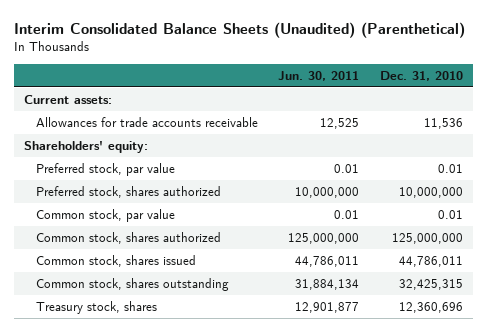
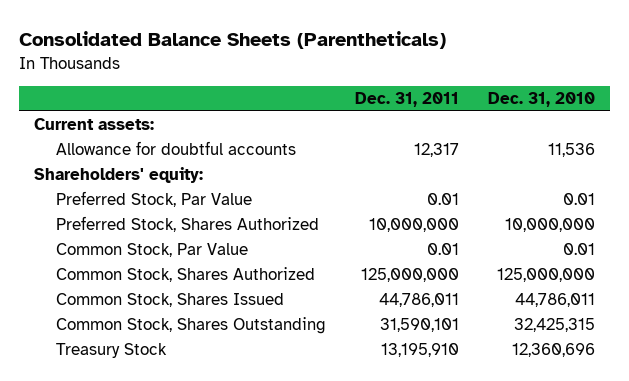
- Interim Consolidated Balance Sheets (Unaudited) (Parenthetical)
+ Consolidated Balance Sheets (Parentheticals)
- | Jun. 30, 2011 | Dec. 31, 2010
+ | Dec. 31, 2011 | Dec. 31, 2010
- Allowances for trade accounts receivable | 12,525 | 11,536
+ Allowance for doubtful accounts | 12,317 | 11,536
- Preferred stock, par value | 0.01 | 0.01
- Preferred stock, shares authorized | 10,000,000 | 10,000,000
- Common stock, par value | 0.01 | 0.01
- Common stock, shares authorized | 125,000,000 | 125,000,000
- Common stock, shares issued | 44,786,011 | 44,786,011
- Common stock, shares outstanding | 31,884,134 | 32,425,315
- Treasury stock, shares | 12,901,877 | 12,360,696
+ Preferred Stock, Par Value | 0.01 | 0.01
+ Preferred Stock, Shares Authorized | 10,000,000 | 10,000,000
+ Common Stock, Par Value | 0.01 | 0.01
+ Common Stock, Shares Authorized | 125,000,000 | 125,000,000
+ Common Stock, Shares Issued | 44,786,011 | 44,786,011
+ Common Stock, Shares Outstanding | 31,590,101 | 32,425,315
+ Treasury Stock | 13,195,910 | 12,360,696

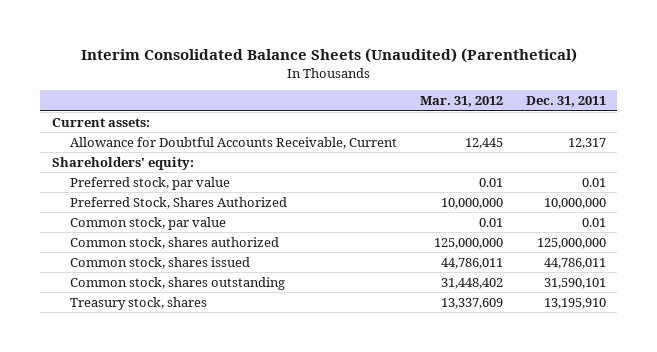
- Consolidated Balance Sheets (Parentheticals)
+ Interim Consolidated Balance Sheets (Unaudited) (Parenthetical)
- | Dec. 31, 2011 | Dec. 31, 2010
+ | Mar. 31, 2012 | Dec. 31, 2011
- Allowance for doubtful accounts | 12,317 | 11,536
+ Allowance for Doubtful Accounts Receivable, Current | 12,445 | 12,317
- Preferred Stock, Par Value | 0.01 | 0.01
+ Preferred stock, par value | 0.01 | 0.01
- Common Stock, Par Value | 0.01 | 0.01
- Common Stock, Shares Authorized | 125,000,000 | 125,000,000
- Common Stock, Shares Issued | 44,786,011 | 44,786,011
- Common Stock, Shares Outstanding | 31,590,101 | 32,425,315
- Treasury Stock | 13,195,910 | 12,360,696
+ Common stock, par value | 0.01 | 0.01
+ Common stock, shares authorized | 125,000,000 | 125,000,000
+ Common stock, shares issued | 44,786,011 | 44,786,011
+ Common stock, shares outstanding | 31,448,402 | 31,590,101
+ Treasury stock, shares | 13,337,609 | 13,195,910

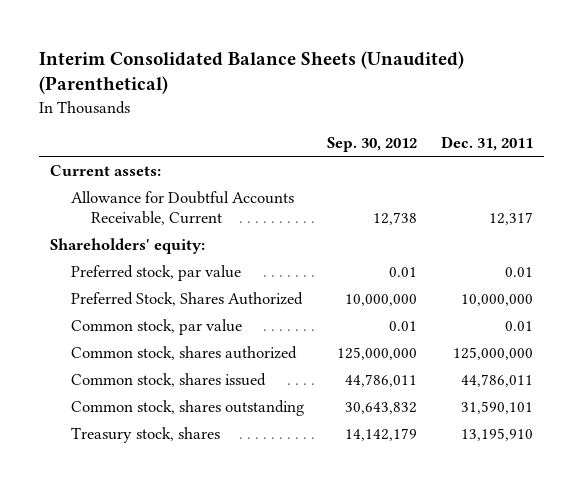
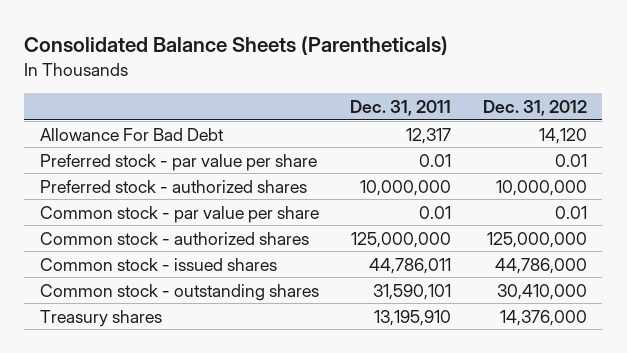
- Interim Consolidated Balance Sheets (Unaudited) (Parenthetical)
+ Consolidated Balance Sheets (Parentheticals)
- | Sep. 30, 2012 | Dec. 31, 2011
+ | Dec. 31, 2011 | Dec. 31, 2012
- Current assets:
- Allowance for Doubtful Accounts Receivable, Current | 12,738 | 12,317
- Shareholders' equity:
- Preferred stock, par value | 0.01 | 0.01
- Preferred Stock, Shares Authorized | 10,000,000 | 10,000,000
- Common stock, par value | 0.01 | 0.01
- Common stock, shares authorized | 125,000,000 | 125,000,000
- Common stock, shares issued | 44,786,011 | 44,786,011
- Common stock, shares outstanding | 30,643,832 | 31,590,101
- Treasury stock, shares | 14,142,179 | 13,195,910
+ Allowance For Bad Debt | 12,317 | 14,120
+ Preferred stock - par value per share | 0.01 | 0.01
+ Preferred stock - authorized shares | 10,000,000 | 10,000,000
+ Common stock - par value per share | 0.01 | 0.01
+ Common stock - authorized shares | 125,000,000 | 125,000,000
+ Common stock - issued shares | 44,786,011 | 44,786,000
+ Common stock - outstanding shares | 31,590,101 | 30,410,000
+ Treasury shares | 13,195,910 | 14,376,000

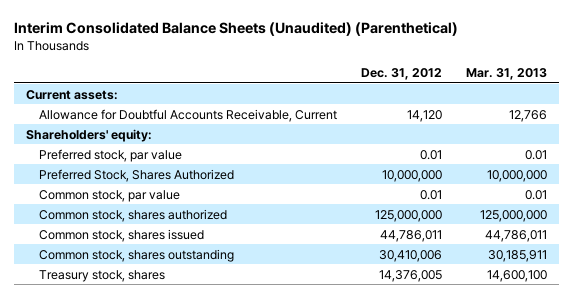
- Consolidated Balance Sheets (Parentheticals)
+ Interim Consolidated Balance Sheets (Unaudited) (Parenthetical)
- | Dec. 31, 2011 | Dec. 31, 2012
+ | Dec. 31, 2012 | Mar. 31, 2013
- Allowance For Bad Debt | 12,317 | 14,120
- Preferred stock - par value per share | 0.01 | 0.01
- Preferred stock - authorized shares | 10,000,000 | 10,000,000
- Common stock - par value per share | 0.01 | 0.01
- Common stock - authorized shares | 125,000,000 | 125,000,000
- Common stock - issued shares | 44,786,011 | 44,786,000
- Common stock - outstanding shares | 31,590,101 | 30,410,000
- Treasury shares | 13,195,910 | 14,376,000
+ Current assets:
+ Allowance for Doubtful Accounts Receivable, Current | 14,120 | 12,766
+ Shareholders' equity:
+ Preferred stock, par value | 0.01 | 0.01
+ Preferred Stock, Shares Authorized | 10,000,000 | 10,000,000
+ Common stock, par value | 0.01 | 0.01
+ Common stock, shares authorized | 125,000,000 | 125,000,000
+ Common stock, shares issued | 44,786,011 | 44,786,011
+ Common stock, shares outstanding | 30,410,006 | 30,185,911
+ Treasury stock, shares | 14,376,005 | 14,600,100

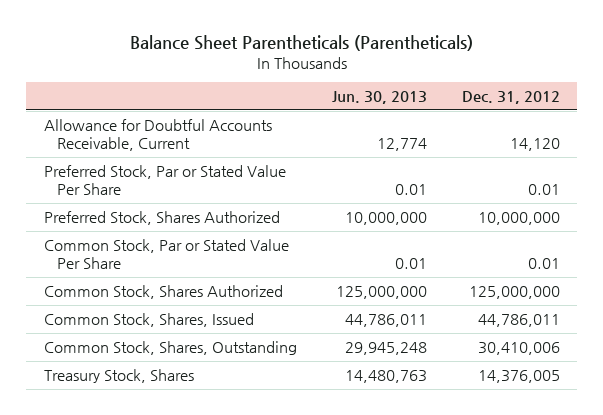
- Interim Consolidated Balance Sheets (Unaudited) (Parenthetical)
+ Balance Sheet Parentheticals (Parentheticals)
- | Dec. 31, 2012 | Mar. 31, 2013
+ | Jun. 30, 2013 | Dec. 31, 2012
- Current assets:
- Shareholders' equity:
- Preferred stock, par value | 0.01 | 0.01
+ Preferred Stock, Par or Stated Value Per Share | 0.01 | 0.01
- Common stock, par value | 0.01 | 0.01
- Common stock, shares authorized | 125,000,000 | 125,000,000
- Common stock, shares issued | 44,786,011 | 44,786,011
- Common stock, shares outstanding | 30,410,006 | 30,185,911
- Treasury stock, shares | 14,376,005 | 14,600,100
+ Common Stock, Par or Stated Value Per Share | 0.01 | 0.01
+ Common Stock, Shares Authorized | 125,000,000 | 125,000,000
+ Common Stock, Shares, Issued | 44,786,011 | 44,786,011
+ Common Stock, Shares, Outstanding | 29,945,248 | 30,410,006
+ Treasury Stock, Shares | 14,480,763 | 14,376,005

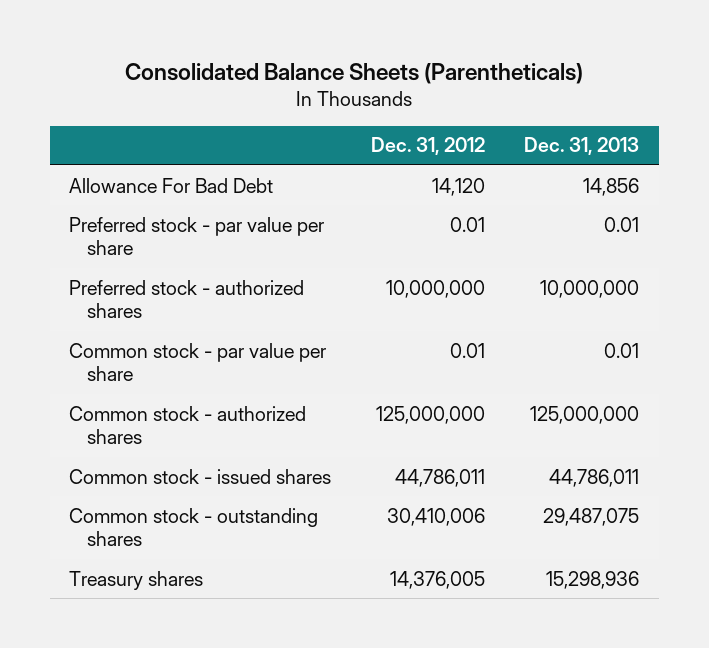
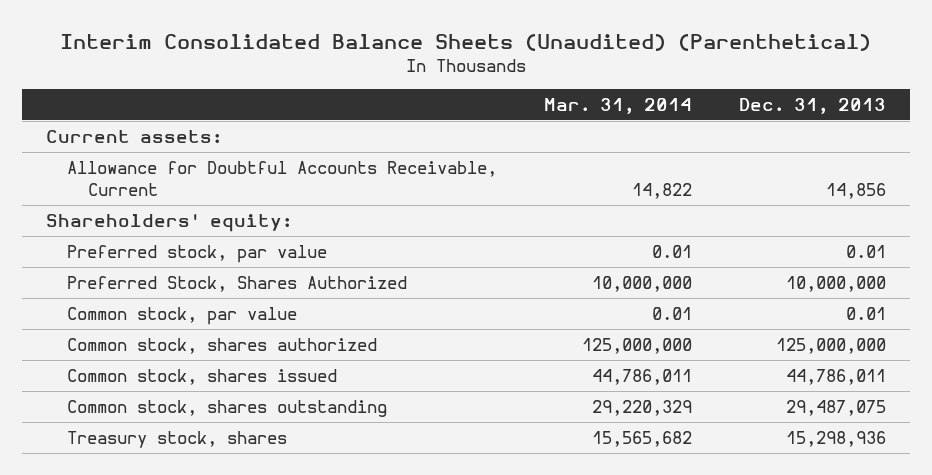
- Consolidated Balance Sheets (Parentheticals)
+ Interim Consolidated Balance Sheets (Unaudited) (Parenthetical)
- | Dec. 31, 2012 | Dec. 31, 2013
+ | Mar. 31, 2014 | Dec. 31, 2013
- Allowance For Bad Debt | 14,120 | 14,856
- Preferred stock - par value per share | 0.01 | 0.01
- Preferred stock - authorized shares | 10,000,000 | 10,000,000
- Common stock - par value per share | 0.01 | 0.01
- Common stock - authorized shares | 125,000,000 | 125,000,000
- Common stock - issued shares | 44,786,011 | 44,786,011
- Common stock - outstanding shares | 30,410,006 | 29,487,075
- Treasury shares | 14,376,005 | 15,298,936
+ Current assets:
+ Allowance for Doubtful Accounts Receivable, Current | 14,822 | 14,856
+ Shareholders' equity:
+ Preferred stock, par value | 0.01 | 0.01
+ Preferred Stock, Shares Authorized | 10,000,000 | 10,000,000
+ Common stock, par value | 0.01 | 0.01
+ Common stock, shares authorized | 125,000,000 | 125,000,000
+ Common stock, shares issued | 44,786,011 | 44,786,011
+ Common stock, shares outstanding | 29,220,329 | 29,487,075
+ Treasury stock, shares | 15,565,682 | 15,298,936

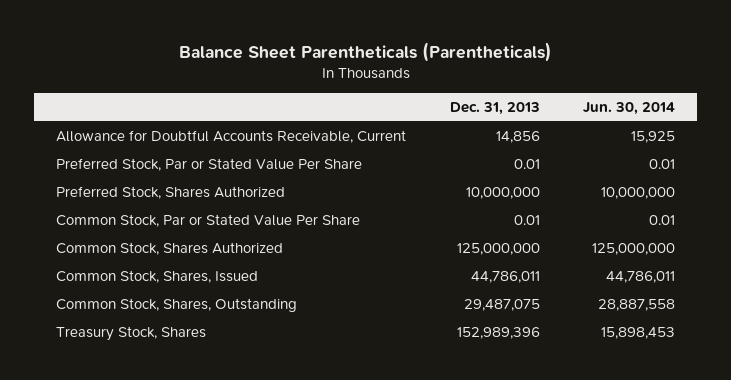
- Interim Consolidated Balance Sheets (Unaudited) (Parenthetical)
+ Balance Sheet Parentheticals (Parentheticals)
- | Mar. 31, 2014 | Dec. 31, 2013
+ | Dec. 31, 2013 | Jun. 30, 2014
- Current assets:
- Shareholders' equity:
- Preferred stock, par value | 0.01 | 0.01
+ Preferred Stock, Par or Stated Value Per Share | 0.01 | 0.01
- Common stock, par value | 0.01 | 0.01
- Common stock, shares authorized | 125,000,000 | 125,000,000
- Common stock, shares issued | 44,786,011 | 44,786,011
- Common stock, shares outstanding | 29,220,329 | 29,487,075
- Treasury stock, shares | 15,565,682 | 15,298,936
+ Common Stock, Par or Stated Value Per Share | 0.01 | 0.01
+ Common Stock, Shares Authorized | 125,000,000 | 125,000,000
+ Common Stock, Shares, Issued | 44,786,011 | 44,786,011
+ Common Stock, Shares, Outstanding | 29,487,075 | 28,887,558
+ Treasury Stock, Shares | 152,989,396 | 15,898,453

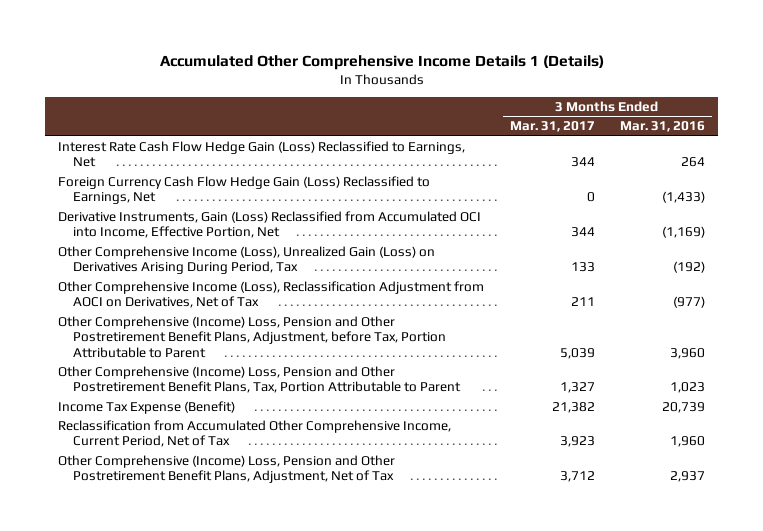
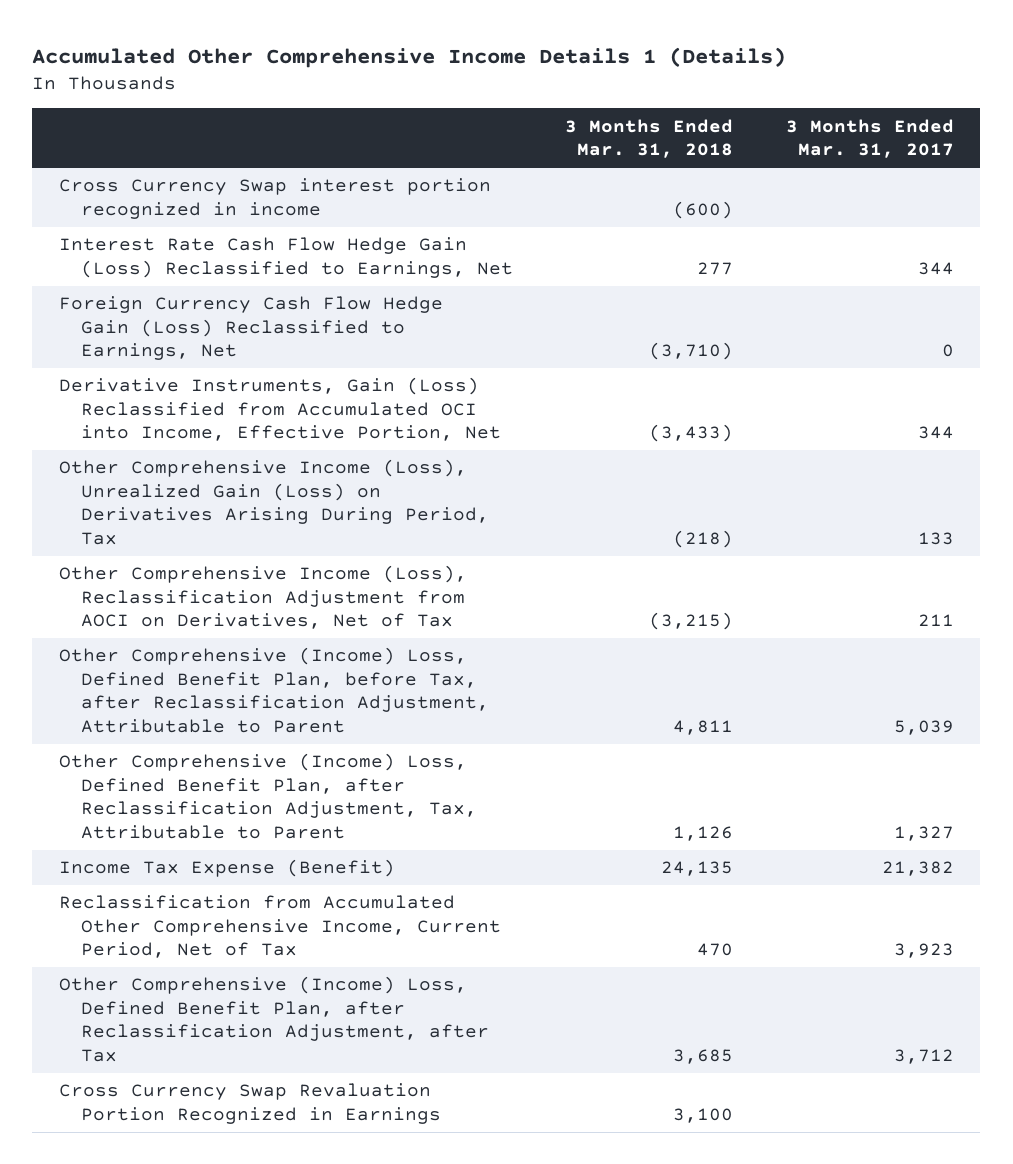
- | 3 Months Ended Mar. 31, 2017 | 3 Months Ended Mar. 31, 2016
+ | 3 Months Ended Mar. 31, 2018 | 3 Months Ended Mar. 31, 2017
+ Cross Currency Swap interest portion recognized in income | (600) |
- Other Comprehensive (Income) Loss, Pension and Other Postretirement Benefit Plans, Adjustment, before Tax, Portion Attributable to Parent | 5,039 | 3,960
- Other Comprehensive (Income) Loss, Pension and Other Postretirement Benefit Plans, Tax, Portion Attributable to Parent | 1,327 | 1,023
+ Other Comprehensive (Income) Loss, Defined Benefit Plan, before Tax, after Reclassification Adjustment, Attributable to Parent | 4,811 | 5,039
+ Other Comprehensive (Income) Loss, Defined Benefit Plan, after Reclassification Adjustment, Tax, Attributable to Parent | 1,126 | 1,327
- Other Comprehensive (Income) Loss, Pension and Other Postretirement Benefit Plans, Adjustment, Net of Tax | 3,712 | 2,937
+ Other Comprehensive (Income) Loss, Defined Benefit Plan, after Reclassification Adjustment, after Tax | 3,685 | 3,712
+ Cross Currency Swap Revaluation Portion Recognized in Earnings | 3,100 |

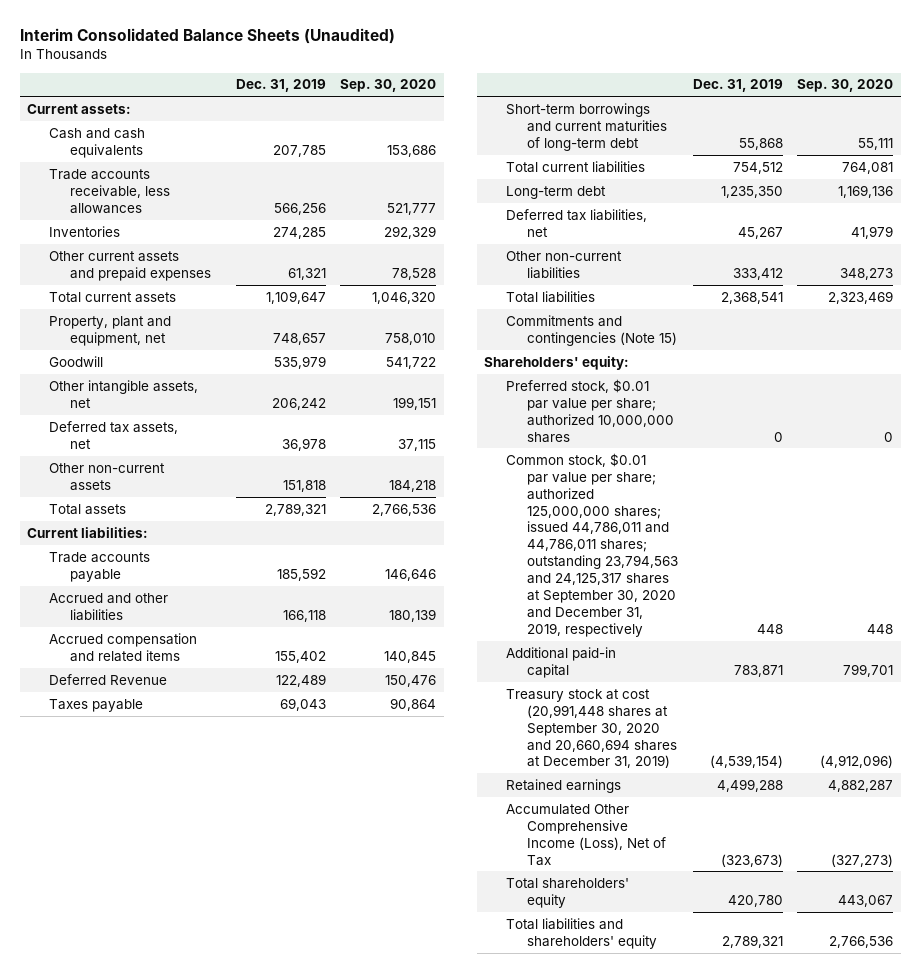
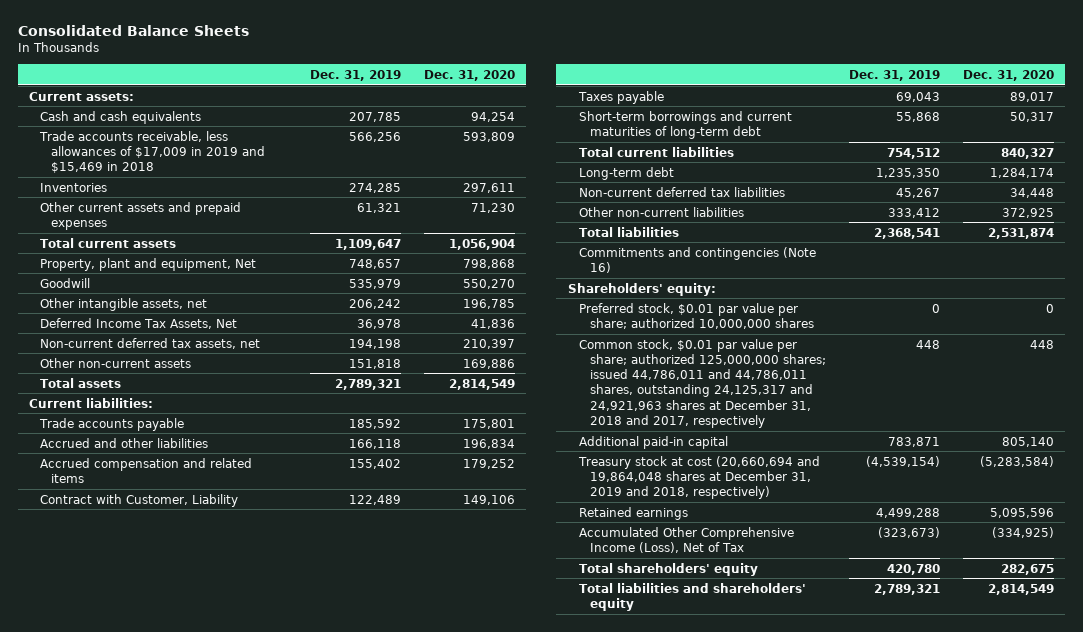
- Interim Consolidated Balance Sheets (Unaudited)
+ Consolidated Balance Sheets
- | Dec. 31, 2019 | Sep. 30, 2020
+ | Dec. 31, 2019 | Dec. 31, 2020
- Trade accounts receivable, less allowances | 566,256 | 521,777
+ Trade accounts receivable, less allowances of $17,009 in 2019 and $15,469 in 2018 | 566,256 | 593,809
- Property, plant and equipment, net | 748,657 | 758,010
+ Property, plant and equipment, Net | 748,657 | 798,868
- Deferred tax assets, net | 36,978 | 37,115
+ Deferred Income Tax Assets, Net | 36,978 | 41,836
+ Non-current deferred tax assets, net | 194,198 | 210,397
- Deferred Revenue | 122,489 | 150,476
+ Contract with Customer, Liability | 122,489 | 149,106
- Deferred tax liabilities, net | 45,267 | 41,979
+ Non-current deferred tax liabilities | 45,267 | 34,448
- Commitments and contingencies (Note 15)
+ Commitments and contingencies (Note 16)
- Common stock, $0.01 par value per share; authorized 125,000,000 shares; issued 44,786,011 and 44,786,011 shares; outstanding 23,794,563 and 24,125,317 shares at September 30, 2020 and December 31, 2019, respectively | 448 | 448
+ Common stock, $0.01 par value per share; authorized 125,000,000 shares; issued 44,786,011 and 44,786,011 shares, outstanding 24,125,317 and 24,921,963 shares at December 31, 2018 and 2017, respectively | 448 | 448
- Treasury stock at cost (20,991,448 shares at September 30, 2020 and 20,660,694 shares at December 31, 2019) | (4,539,154) | (4,912,096)
+ Treasury stock at cost (20,660,694 and 19,864,048 shares at December 31, 2019 and 2018, respectively) | (4,539,154) | (5,283,584)

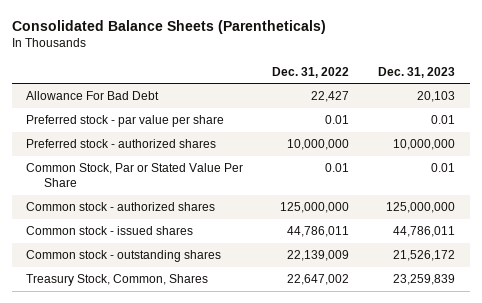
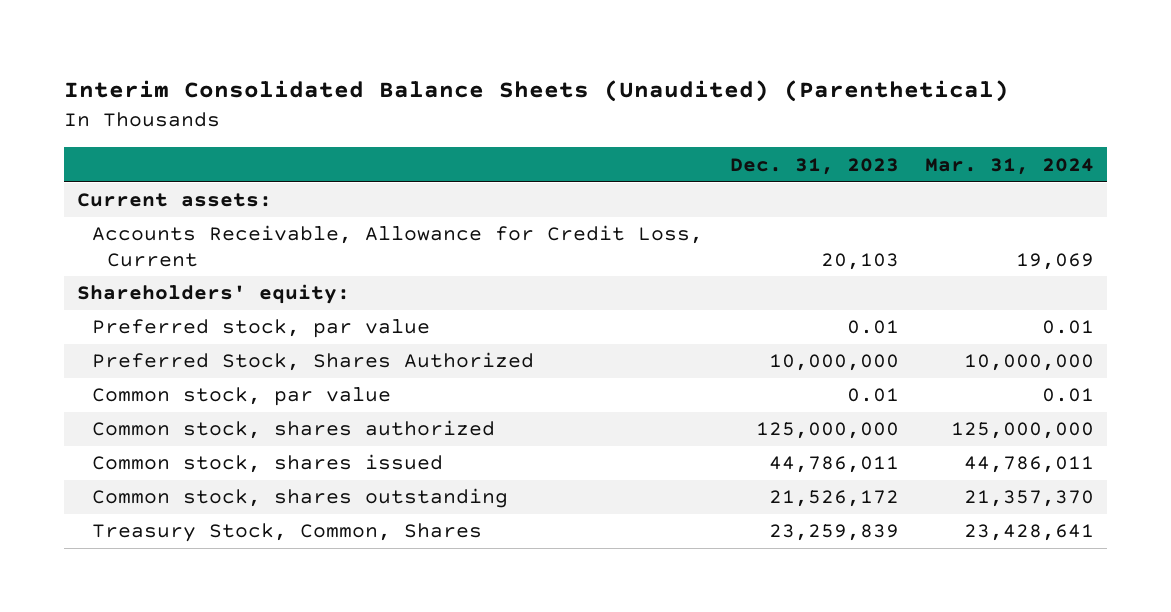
- Consolidated Balance Sheets (Parentheticals)
+ Interim Consolidated Balance Sheets (Unaudited) (Parenthetical)
- | Dec. 31, 2022 | Dec. 31, 2023
+ | Dec. 31, 2023 | Mar. 31, 2024
- Allowance For Bad Debt | 22,427 | 20,103
- Preferred stock - par value per share | 0.01 | 0.01
- Preferred stock - authorized shares | 10,000,000 | 10,000,000
- Common Stock, Par or Stated Value Per Share | 0.01 | 0.01
- Common stock - authorized shares | 125,000,000 | 125,000,000
- Common stock - issued shares | 44,786,011 | 44,786,011
- Common stock - outstanding shares | 22,139,009 | 21,526,172
+ Current assets:
+ Accounts Receivable, Allowance for Credit Loss, Current | 20,103 | 19,069
+ Shareholders' equity:
+ Preferred stock, par value | 0.01 | 0.01
+ Preferred Stock, Shares Authorized | 10,000,000 | 10,000,000
+ Common stock, par value | 0.01 | 0.01
+ Common stock, shares authorized | 125,000,000 | 125,000,000
+ Common stock, shares issued | 44,786,011 | 44,786,011
+ Common stock, shares outstanding | 21,526,172 | 21,357,370

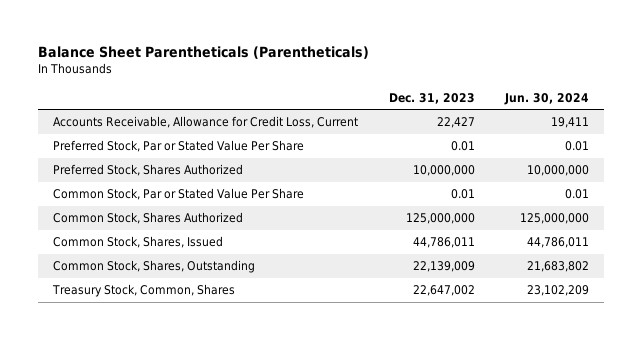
- Interim Consolidated Balance Sheets (Unaudited) (Parenthetical)
+ Balance Sheet Parentheticals (Parentheticals)
- | Dec. 31, 2023 | Mar. 31, 2024
+ | Dec. 31, 2023 | Jun. 30, 2024
- Current assets:
- Accounts Receivable, Allowance for Credit Loss, Current | 20,103 | 19,069
- Shareholders' equity:
- Preferred stock, par value | 0.01 | 0.01
+ Accounts Receivable, Allowance for Credit Loss, Current | 22,427 | 19,411
+ Preferred Stock, Par or Stated Value Per Share | 0.01 | 0.01
- Common stock, par value | 0.01 | 0.01
- Common stock, shares authorized | 125,000,000 | 125,000,000
- Common stock, shares issued | 44,786,011 | 44,786,011
- Common stock, shares outstanding | 21,526,172 | 21,357,370
- Treasury Stock, Common, Shares | 23,259,839 | 23,428,641
+ Common Stock, Par or Stated Value Per Share | 0.01 | 0.01
+ Common Stock, Shares Authorized | 125,000,000 | 125,000,000
+ Common Stock, Shares, Issued | 44,786,011 | 44,786,011
+ Common Stock, Shares, Outstanding | 22,139,009 | 21,683,802
+ Treasury Stock, Common, Shares | 22,647,002 | 23,102,209

